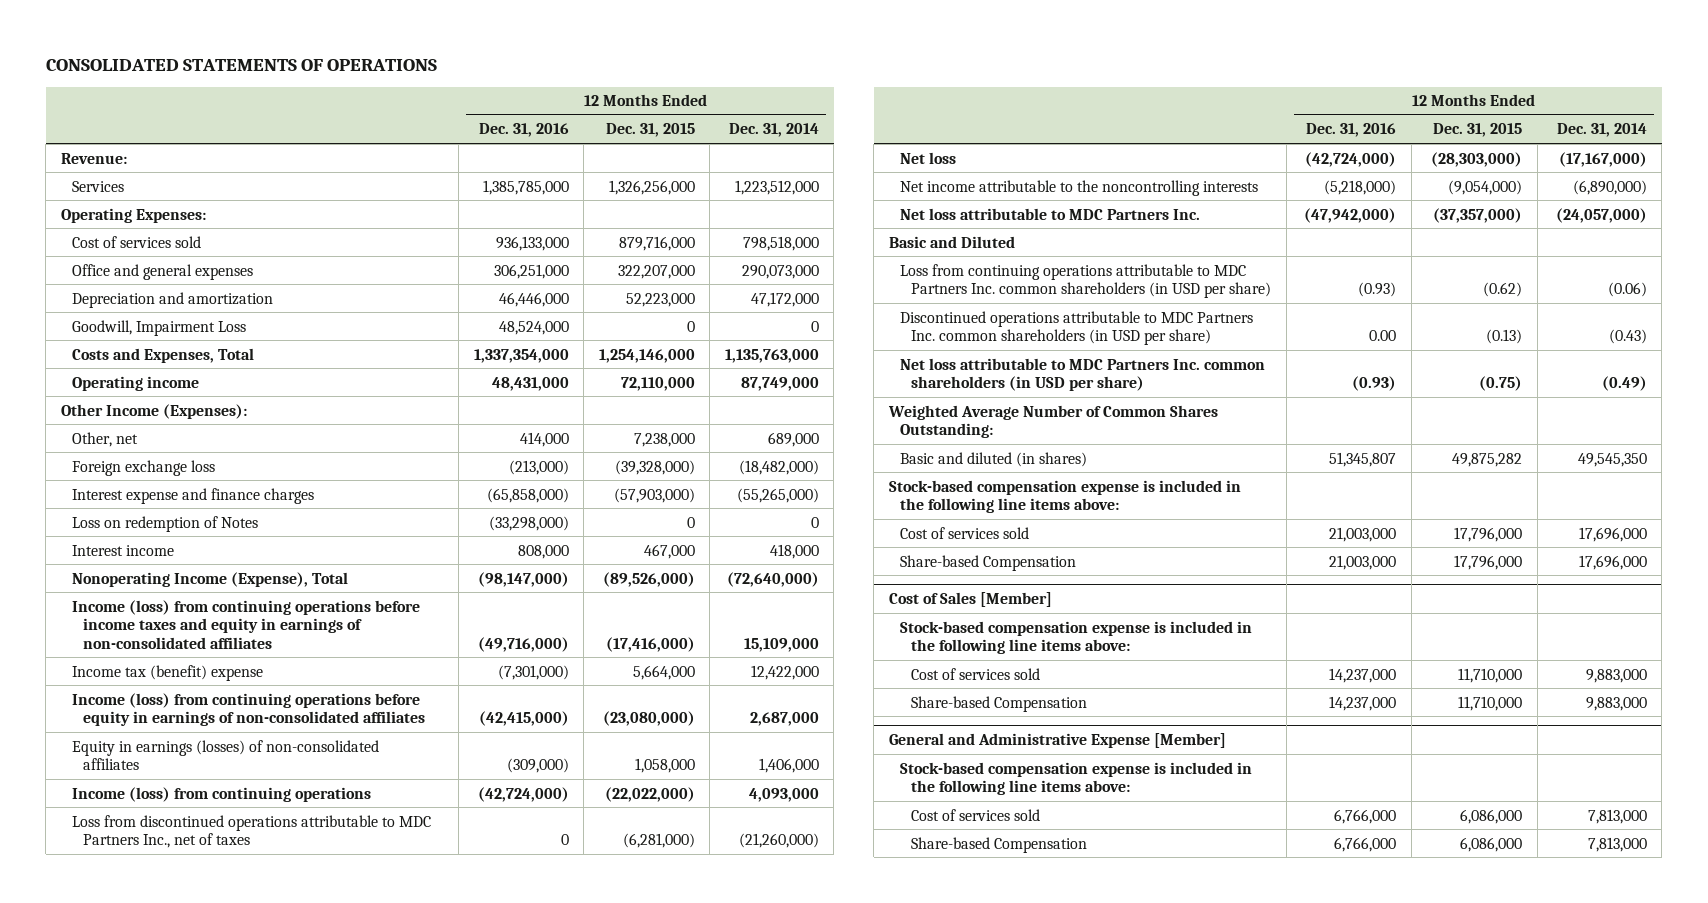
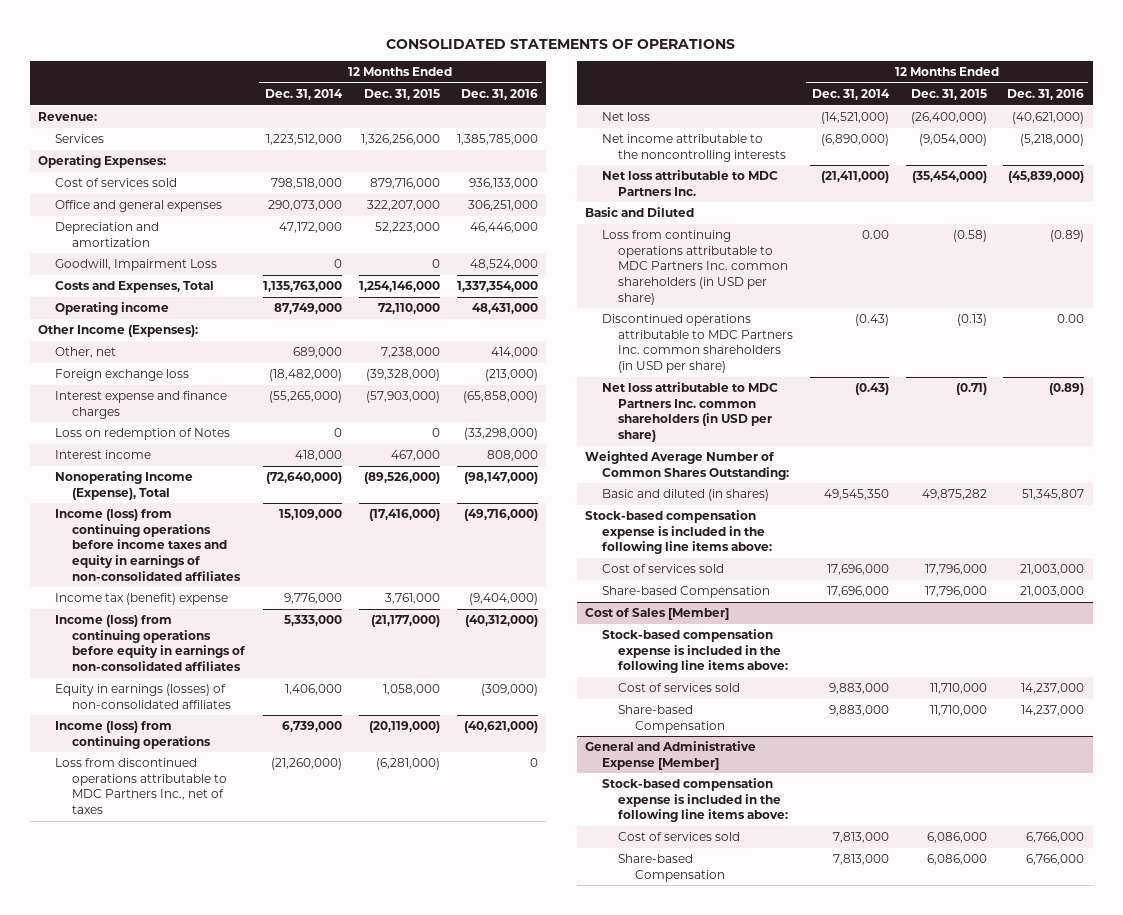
- | 12 Months Ended Dec. 31, 2016 | 12 Months Ended Dec. 31, 2015 | 12 Months Ended Dec. 31, 2014
+ | 12 Months Ended Dec. 31, 2014 | 12 Months Ended Dec. 31, 2015 | 12 Months Ended Dec. 31, 2016
- Income tax (benefit) expense | (7,301,000) | 5,664,000 | 12,422,000
- Income (loss) from continuing operations before equity in earnings of non-consolidated affiliates | (42,415,000) | (23,080,000) | 2,687,000
+ Income tax (benefit) expense | 9,776,000 | 3,761,000 | (9,404,000)
+ Income (loss) from continuing operations before equity in earnings of non-consolidated affiliates | 5,333,000 | (21,177,000) | (40,312,000)
- Income (loss) from continuing operations | (42,724,000) | (22,022,000) | 4,093,000
+ Income (loss) from continuing operations | 6,739,000 | (20,119,000) | (40,621,000)
- Net loss | (42,724,000) | (28,303,000) | (17,167,000)
+ Net loss | (14,521,000) | (26,400,000) | (40,621,000)
- Net loss attributable to MDC Partners Inc. | (47,942,000) | (37,357,000) | (24,057,000)
+ Net loss attributable to MDC Partners Inc. | (21,411,000) | (35,454,000) | (45,839,000)
- Loss from continuing operations attributable to MDC Partners Inc. common shareholders (in USD per share) | (0.93) | (0.62) | (0.06)
+ Loss from continuing operations attributable to MDC Partners Inc. common shareholders (in USD per share) | 0.00 | (0.58) | (0.89)
- Net loss attributable to MDC Partners Inc. common shareholders (in USD per share) | (0.93) | (0.75) | (0.49)
+ Net loss attributable to MDC Partners Inc. common shareholders (in USD per share) | (0.43) | (0.71) | (0.89)

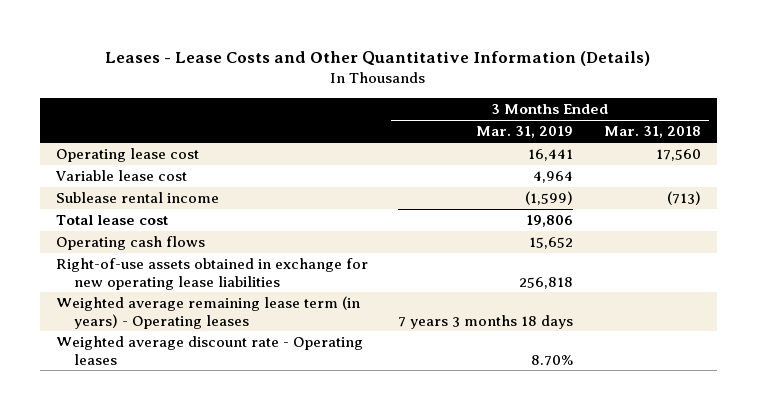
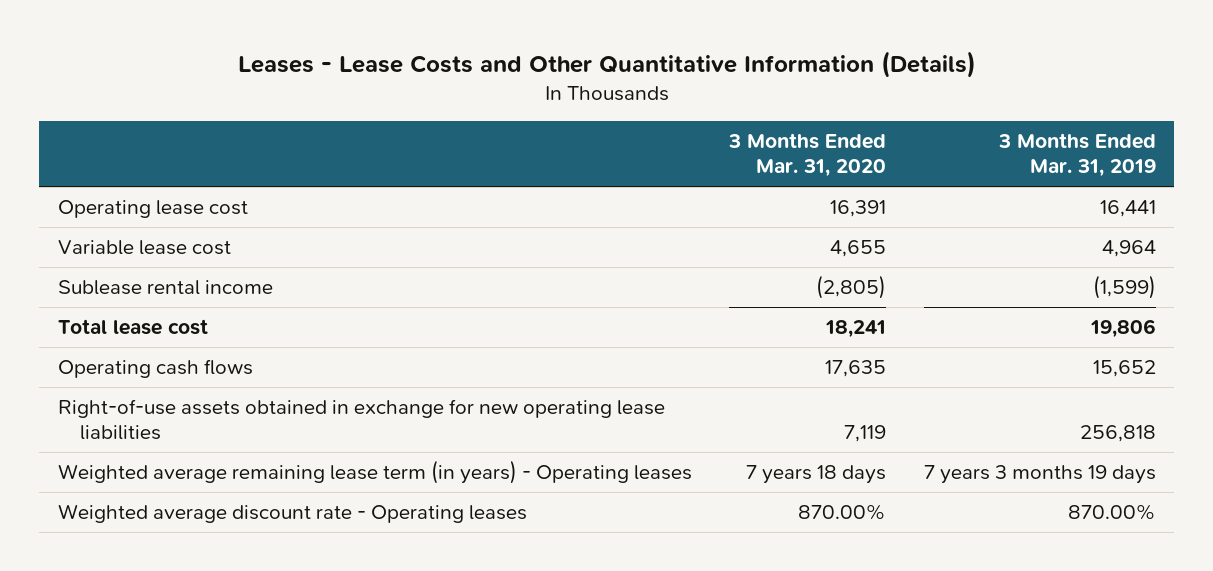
- | 3 Months Ended Mar. 31, 2019 | 3 Months Ended Mar. 31, 2018
+ | 3 Months Ended Mar. 31, 2020 | 3 Months Ended Mar. 31, 2019
- Weighted average remaining lease term (in years) - Operating leases | 7 years 3 months 18 days |
- Weighted average discount rate - Operating leases | 8.70% |
+ Weighted average remaining lease term (in years) - Operating leases | 7 years 18 days | 7 years 3 months 19 days
+ Weighted average discount rate - Operating leases | 870.00% | 870.00%

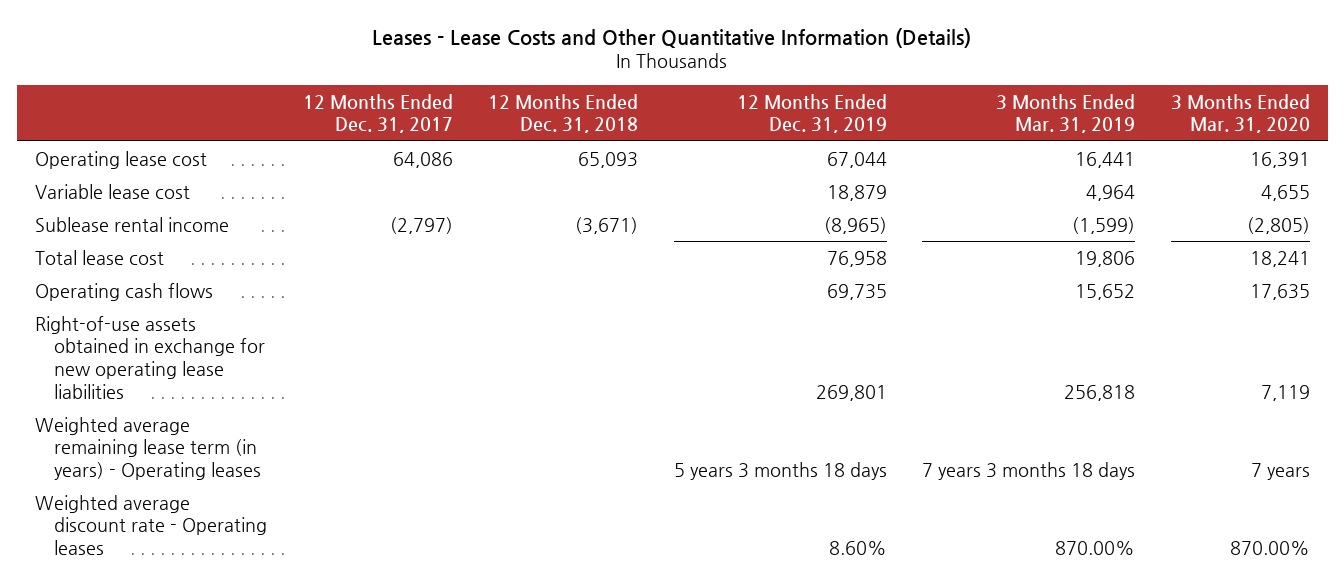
- | 3 Months Ended Mar. 31, 2020 | 3 Months Ended Mar. 31, 2019
+ | 12 Months Ended Dec. 31, 2017 | 12 Months Ended Dec. 31, 2018 | 12 Months Ended Dec. 31, 2019 | 3 Months Ended Mar. 31, 2019 | 3 Months Ended Mar. 31, 2020
- Weighted average remaining lease term (in years) - Operating leases | 7 years 18 days | 7 years 3 months 19 days
+ Weighted average remaining lease term (in years) - Operating leases | | | 5 years 3 months 18 days | 7 years 3 months 18 days | 7 years

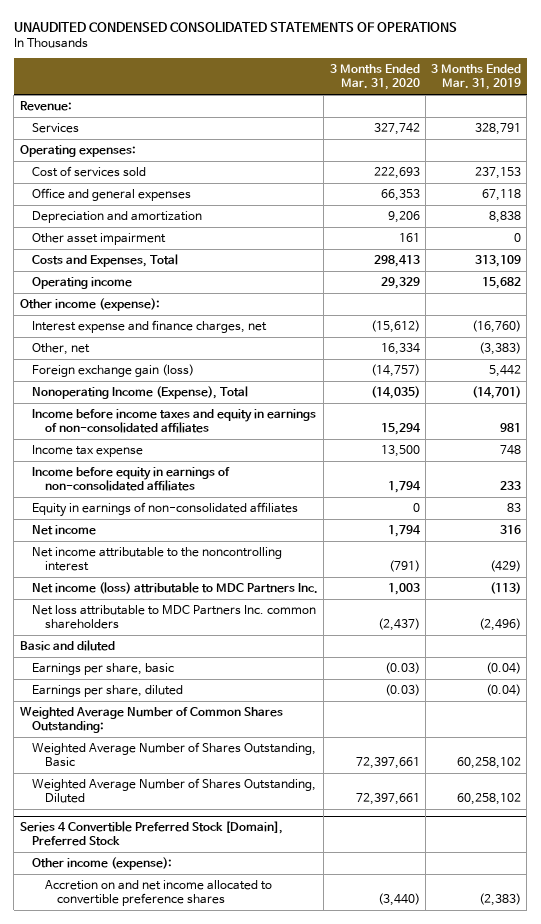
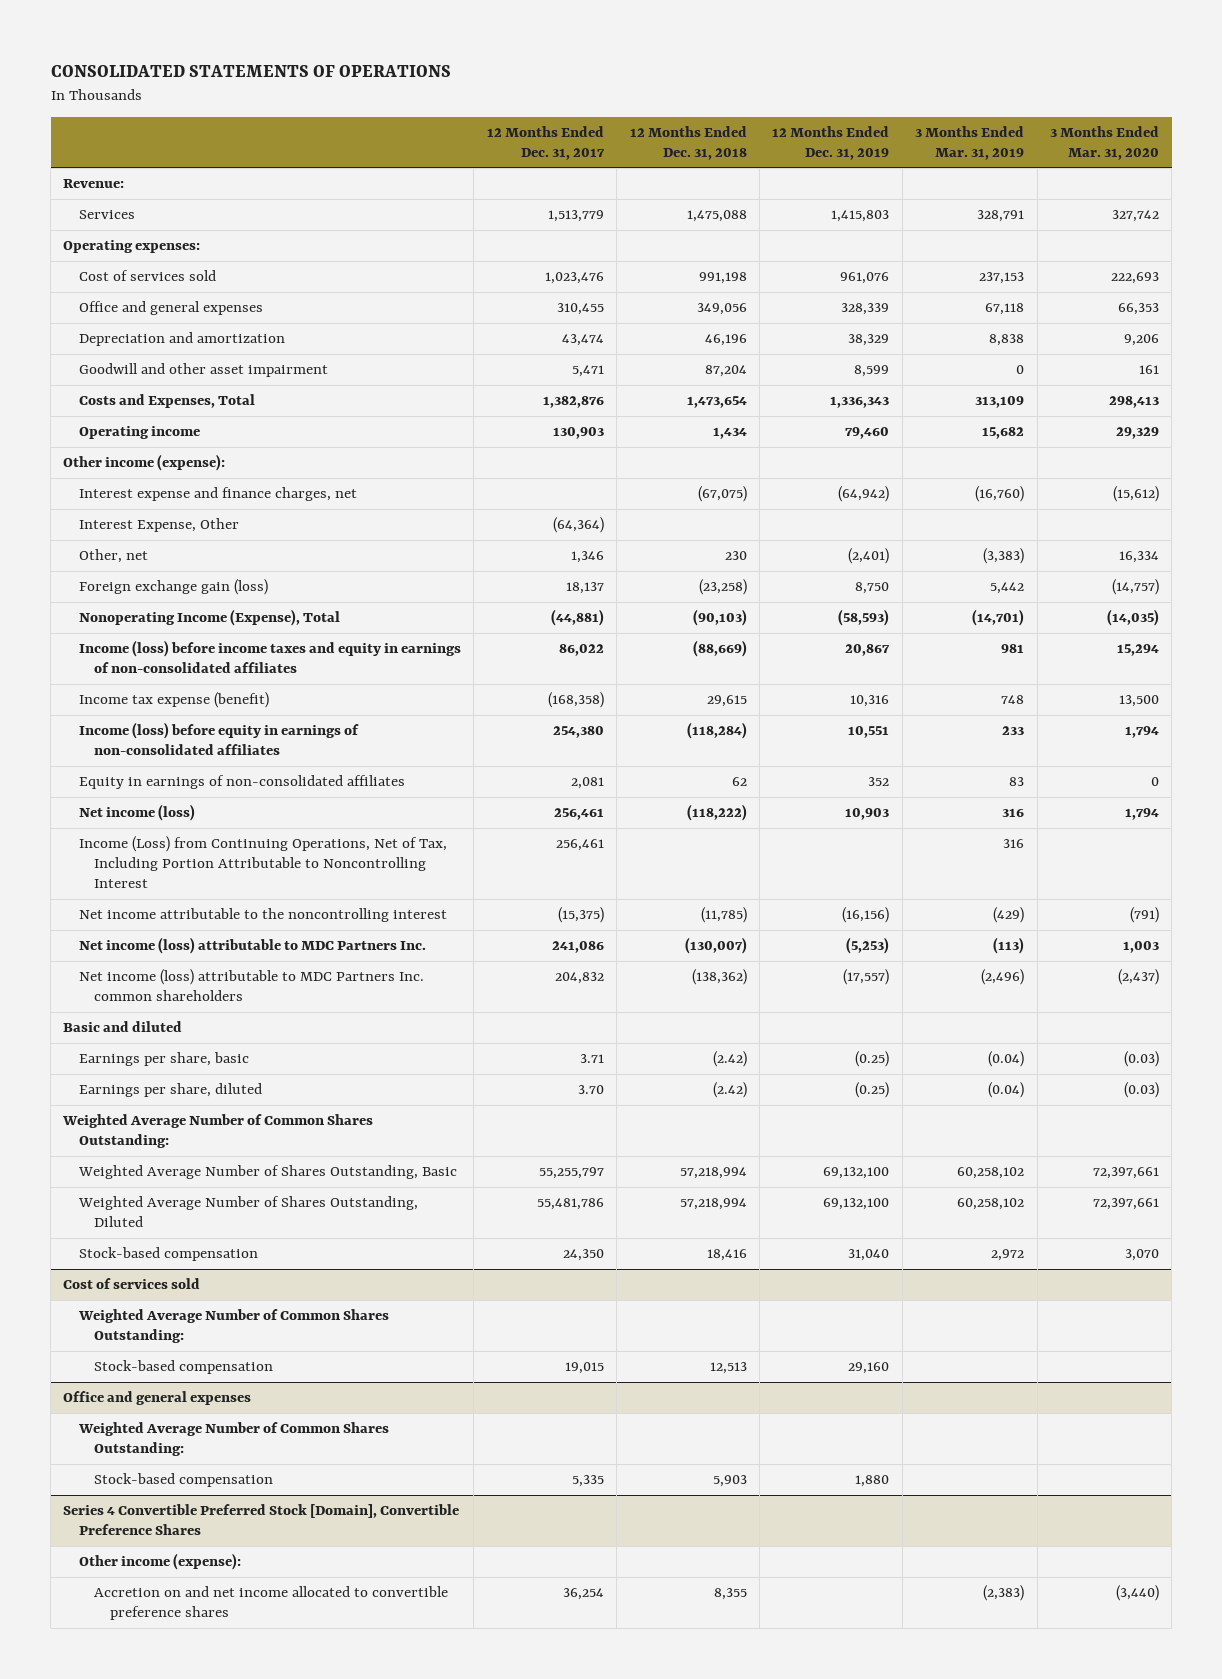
- UNAUDITED CONDENSED CONSOLIDATED STATEMENTS OF OPERATIONS
+ CONSOLIDATED STATEMENTS OF OPERATIONS
- | 3 Months Ended Mar. 31, 2020 | 3 Months Ended Mar. 31, 2019
+ | 12 Months Ended Dec. 31, 2017 | 12 Months Ended Dec. 31, 2018 | 12 Months Ended Dec. 31, 2019 | 3 Months Ended Mar. 31, 2019 | 3 Months Ended Mar. 31, 2020
- Other asset impairment | 161 | 0
+ Goodwill and other asset impairment | 5,471 | 87,204 | 8,599 | 0 | 161
+ Interest Expense, Other | (64,364) | | | |
- Income before income taxes and equity in earnings of non-consolidated affiliates | 15,294 | 981
- Income tax expense | 13,500 | 748
- Income before equity in earnings of non-consolidated affiliates | 1,794 | 233
+ Income (loss) before income taxes and equity in earnings of non-consolidated affiliates | 86,022 | (88,669) | 20,867 | 981 | 15,294
+ Income tax expense (benefit) | (168,358) | 29,615 | 10,316 | 748 | 13,500
+ Income (loss) before equity in earnings of non-consolidated affiliates | 254,380 | (118,284) | 10,551 | 233 | 1,794
- Net income | 1,794 | 316
+ Net income (loss) | 256,461 | (118,222) | 10,903 | 316 | 1,794
+ Income (Loss) from Continuing Operations, Net of Tax, Including Portion Attributable to Noncontrolling Interest | 256,461 | | | 316 |
- Net loss attributable to MDC Partners Inc. common shareholders | (2,437) | (2,496)
+ Net income (loss) attributable to MDC Partners Inc. common shareholders | 204,832 | (138,362) | (17,557) | (2,496) | (2,437)
- Series 4 Convertible Preferred Stock [Domain], Preferred Stock
+ Stock-based compensation | 24,350 | 18,416 | 31,040 | 2,972 | 3,070
+ Cost of services sold
+ Weighted Average Number of Common Shares Outstanding:
+ Stock-based compensation | 19,015 | 12,513 | 29,160 | |
+ Office and general expenses
+ Weighted Average Number of Common Shares Outstanding:
+ Stock-based compensation | 5,335 | 5,903 | 1,880 | |
+ Series 4 Convertible Preferred Stock [Domain], Convertible Preference Shares

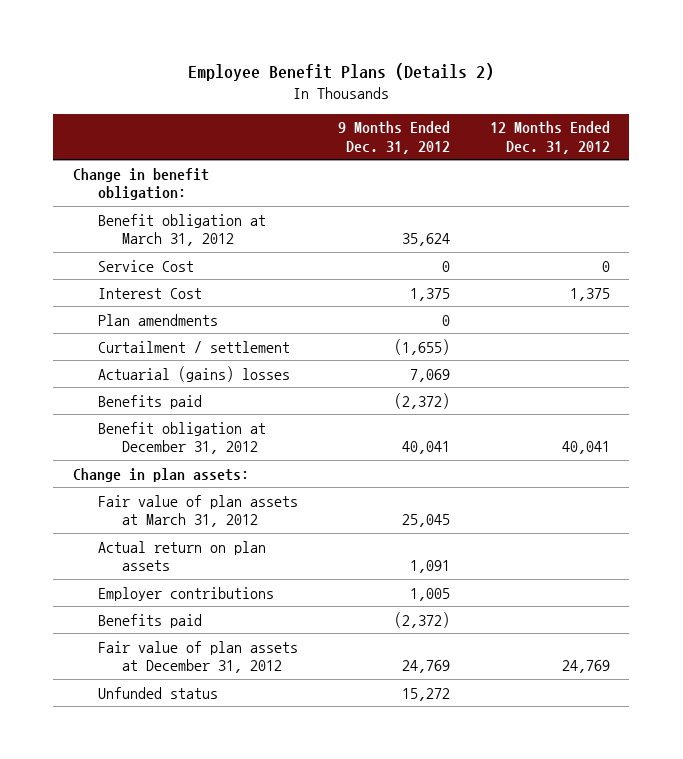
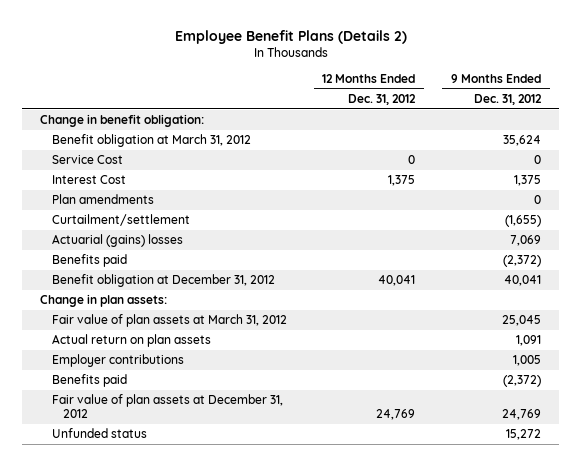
- | 9 Months Ended Dec. 31, 2012 | 12 Months Ended Dec. 31, 2012
+ | 12 Months Ended Dec. 31, 2012 | 9 Months Ended Dec. 31, 2012
- Curtailment / settlement | (1,655) |
+ Curtailment/settlement | | (1,655)

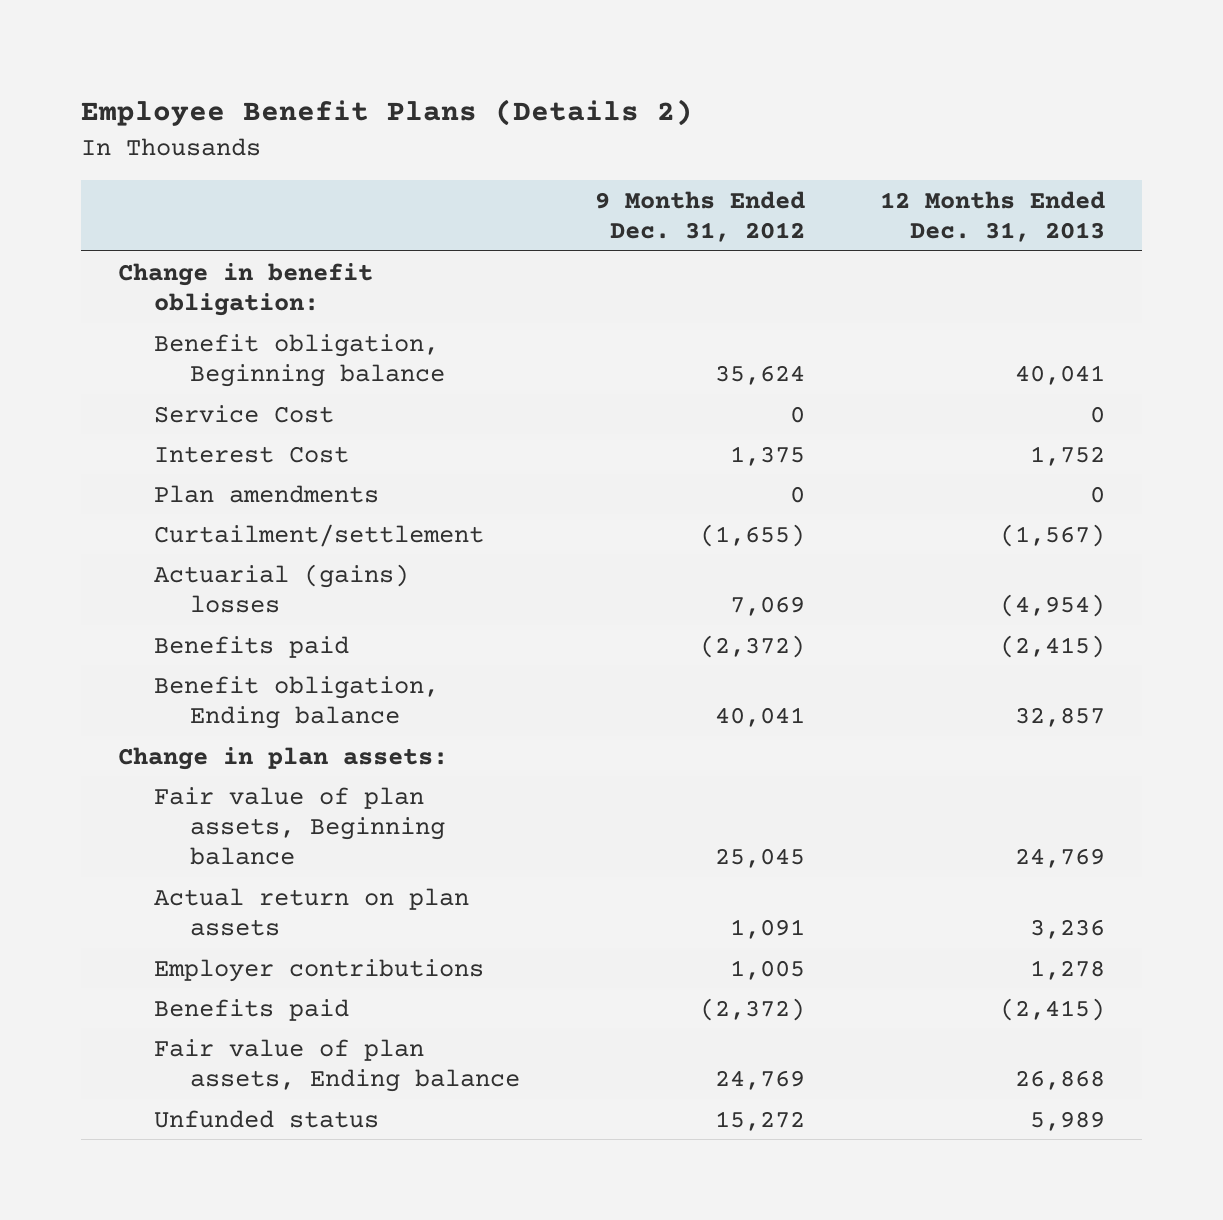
- | 12 Months Ended Dec. 31, 2012 | 9 Months Ended Dec. 31, 2012
+ | 9 Months Ended Dec. 31, 2012 | 12 Months Ended Dec. 31, 2013
- Benefit obligation at March 31, 2012 | | 35,624
+ Benefit obligation, Beginning balance | 35,624 | 40,041
- Benefit obligation at December 31, 2012 | 40,041 | 40,041
+ Benefit obligation, Ending balance | 40,041 | 32,857
- Fair value of plan assets at March 31, 2012 | | 25,045
+ Fair value of plan assets, Beginning balance | 25,045 | 24,769
- Fair value of plan assets at December 31, 2012 | 24,769 | 24,769
+ Fair value of plan assets, Ending balance | 24,769 | 26,868

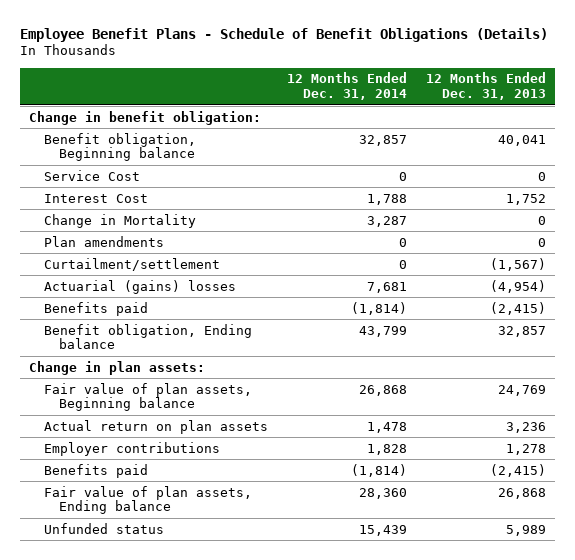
- Employee Benefit Plans (Details 2)
+ Employee Benefit Plans - Schedule of Benefit Obligations (Details)
- | 9 Months Ended Dec. 31, 2012 | 12 Months Ended Dec. 31, 2013
+ | 12 Months Ended Dec. 31, 2014 | 12 Months Ended Dec. 31, 2013
+ Change in Mortality | 3,287 | 0

